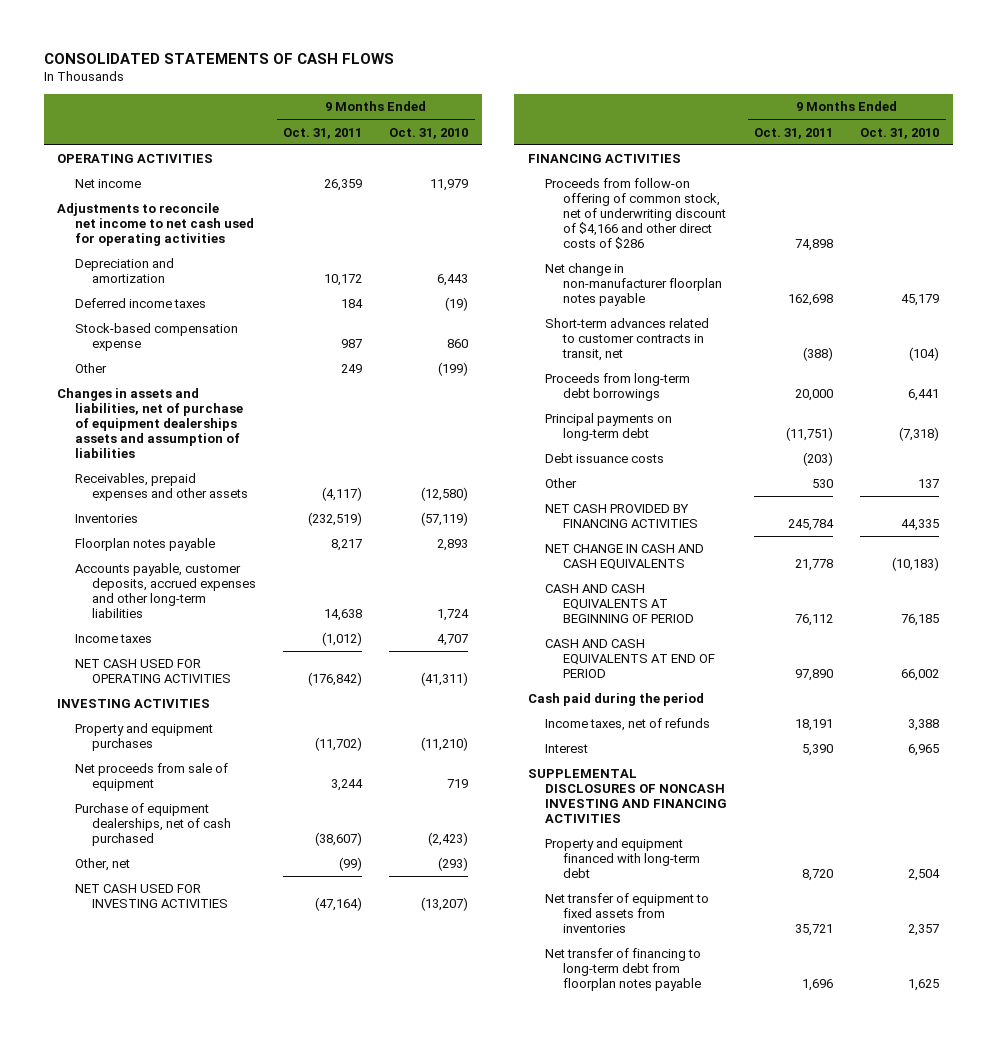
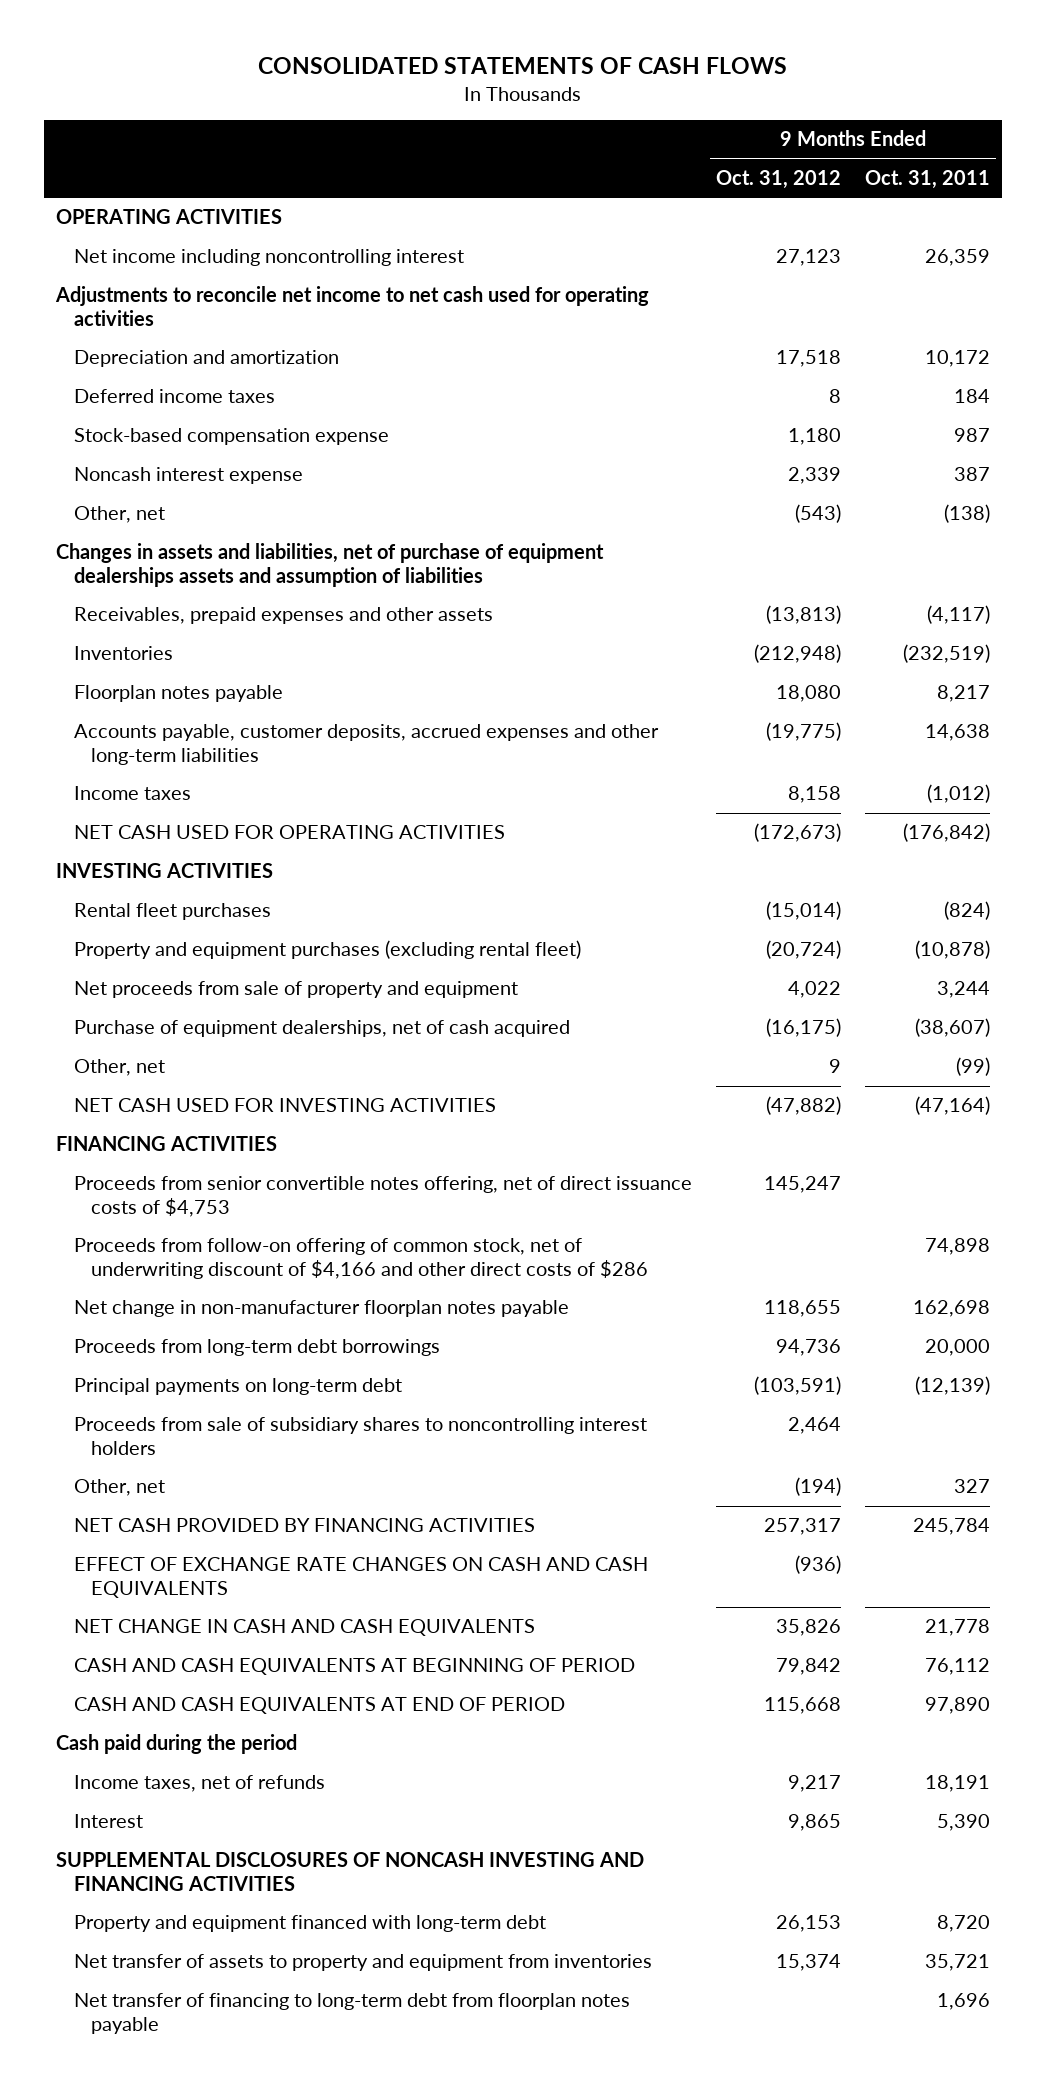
- | 9 Months Ended Oct. 31, 2011 | 9 Months Ended Oct. 31, 2010
+ | 9 Months Ended Oct. 31, 2012 | 9 Months Ended Oct. 31, 2011
- Net income | 26,359 | 11,979
+ Net income including noncontrolling interest | 27,123 | 26,359
- Other | 249 | (199)
+ Noncash interest expense | 2,339 | 387
+ Other, net | (543) | (138)
- Property and equipment purchases | (11,702) | (11,210)
- Net proceeds from sale of equipment | 3,244 | 719
- Purchase of equipment dealerships, net of cash purchased | (38,607) | (2,423)
+ Rental fleet purchases | (15,014) | (824)
+ Property and equipment purchases (excluding rental fleet) | (20,724) | (10,878)
+ Net proceeds from sale of property and equipment | 4,022 | 3,244
+ Purchase of equipment dealerships, net of cash acquired | (16,175) | (38,607)
+ Proceeds from senior convertible notes offering, net of direct issuance costs of $4,753 | 145,247 |
- Short-term advances related to customer contracts in transit, net | (388) | (104)
- Principal payments on long-term debt | (11,751) | (7,318)
- Debt issuance costs | (203) |
- Other | 530 | 137
+ Principal payments on long-term debt | (103,591) | (12,139)
+ Proceeds from sale of subsidiary shares to noncontrolling interest holders | 2,464 |
+ Other, net | (194) | 327
+ EFFECT OF EXCHANGE RATE CHANGES ON CASH AND CASH EQUIVALENTS | (936) |
- Net transfer of equipment to fixed assets from inventories | 35,721 | 2,357
+ Net transfer of assets to property and equipment from inventories | 15,374 | 35,721

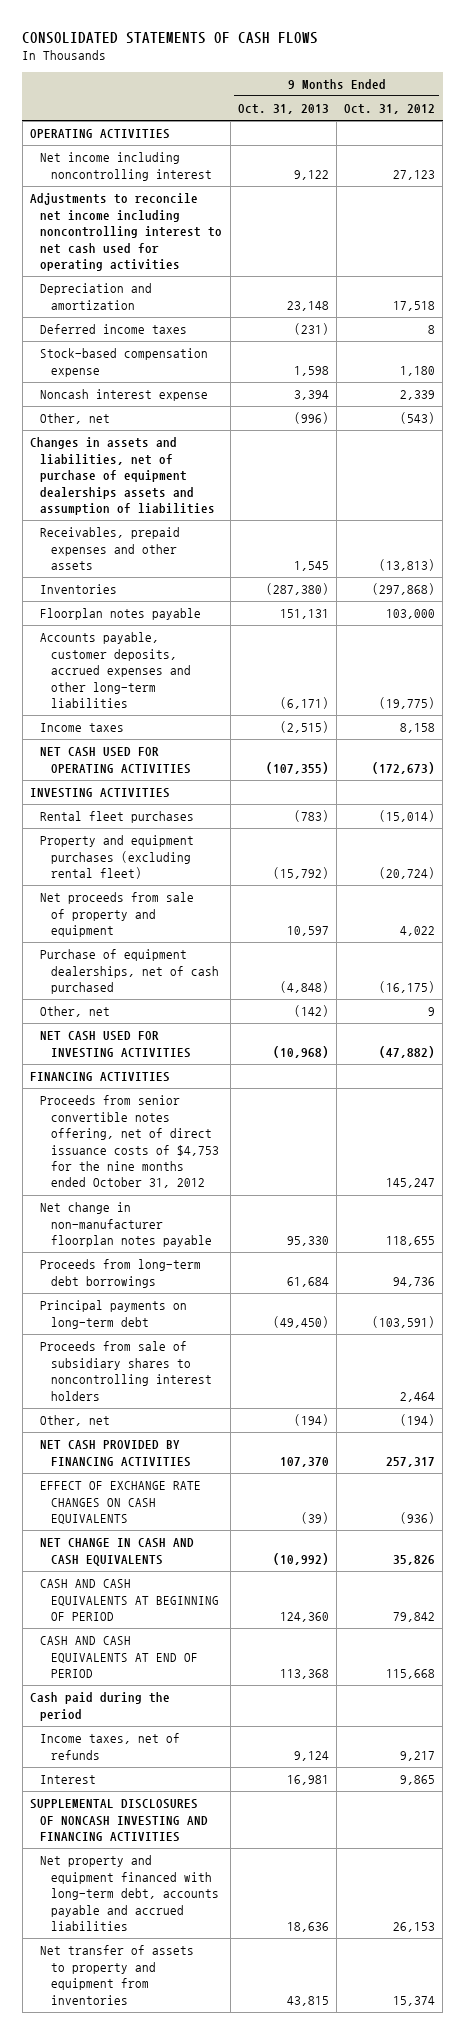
- | 9 Months Ended Oct. 31, 2012 | 9 Months Ended Oct. 31, 2011
+ | 9 Months Ended Oct. 31, 2013 | 9 Months Ended Oct. 31, 2012
- Adjustments to reconcile net income to net cash used for operating activities
+ Adjustments to reconcile net income including noncontrolling interest to net cash used for operating activities
- Inventories | (212,948) | (232,519)
- Floorplan notes payable | 18,080 | 8,217
+ Inventories | (287,380) | (297,868)
+ Floorplan notes payable | 151,131 | 103,000
- Purchase of equipment dealerships, net of cash acquired | (16,175) | (38,607)
+ Purchase of equipment dealerships, net of cash purchased | (4,848) | (16,175)
- Proceeds from senior convertible notes offering, net of direct issuance costs of $4,753 | 145,247 |
- Proceeds from follow-on offering of common stock, net of underwriting discount of $4,166 and other direct costs of $286 | | 74,898
+ Proceeds from senior convertible notes offering, net of direct issuance costs of $4,753 for the nine months ended October 31, 2012 | | 145,247
- EFFECT OF EXCHANGE RATE CHANGES ON CASH AND CASH EQUIVALENTS | (936) |
+ EFFECT OF EXCHANGE RATE CHANGES ON CASH EQUIVALENTS | (39) | (936)
- Property and equipment financed with long-term debt | 26,153 | 8,720
+ Net property and equipment financed with long-term debt, accounts payable and accrued liabilities | 18,636 | 26,153
- Net transfer of financing to long-term debt from floorplan notes payable | | 1,696

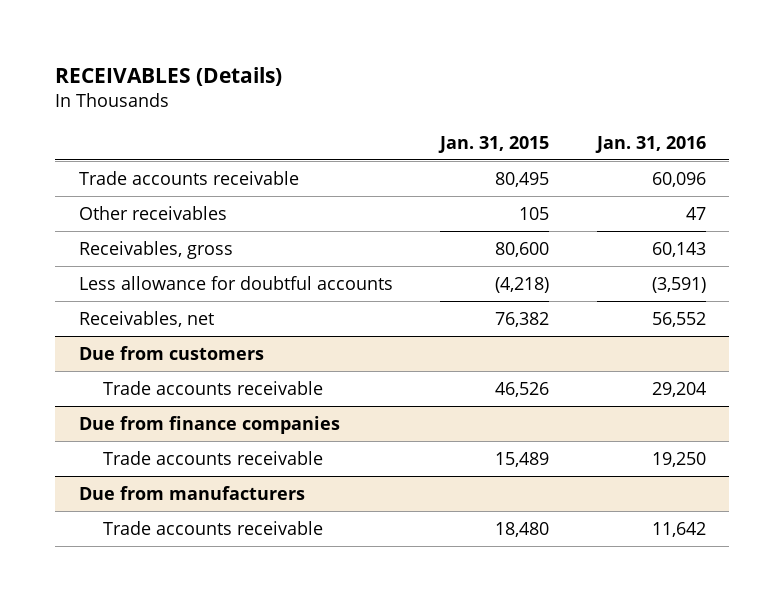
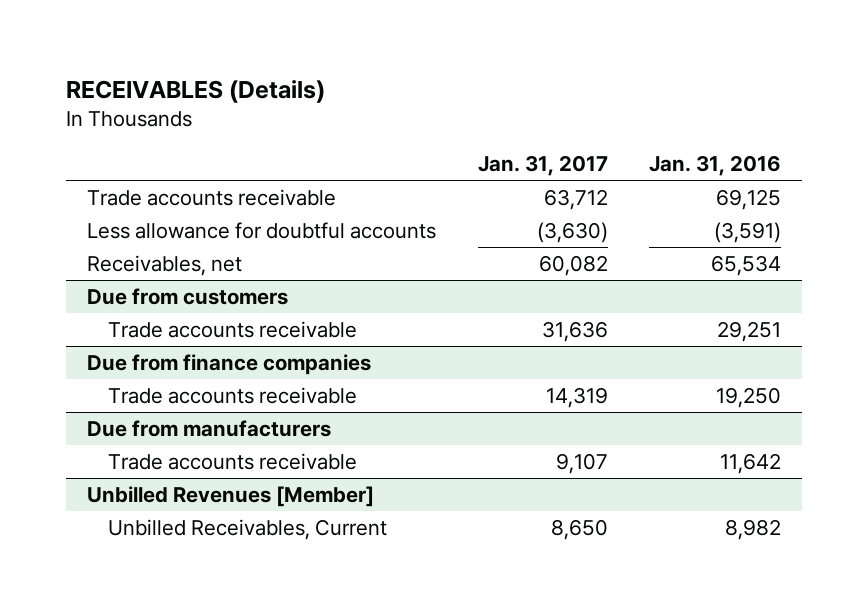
- | Jan. 31, 2015 | Jan. 31, 2016
+ | Jan. 31, 2017 | Jan. 31, 2016
- Trade accounts receivable | 80,495 | 60,096
- Other receivables | 105 | 47
- Receivables, gross | 80,600 | 60,143
+ Trade accounts receivable | 63,712 | 69,125
- Receivables, net | 76,382 | 56,552
+ Receivables, net | 60,082 | 65,534
@ Due from customers
- Trade accounts receivable | 46,526 | 29,204
+ Trade accounts receivable | 31,636 | 29,251
+ Unbilled Revenues [Member]
+ Unbilled Receivables, Current | 8,650 | 8,982

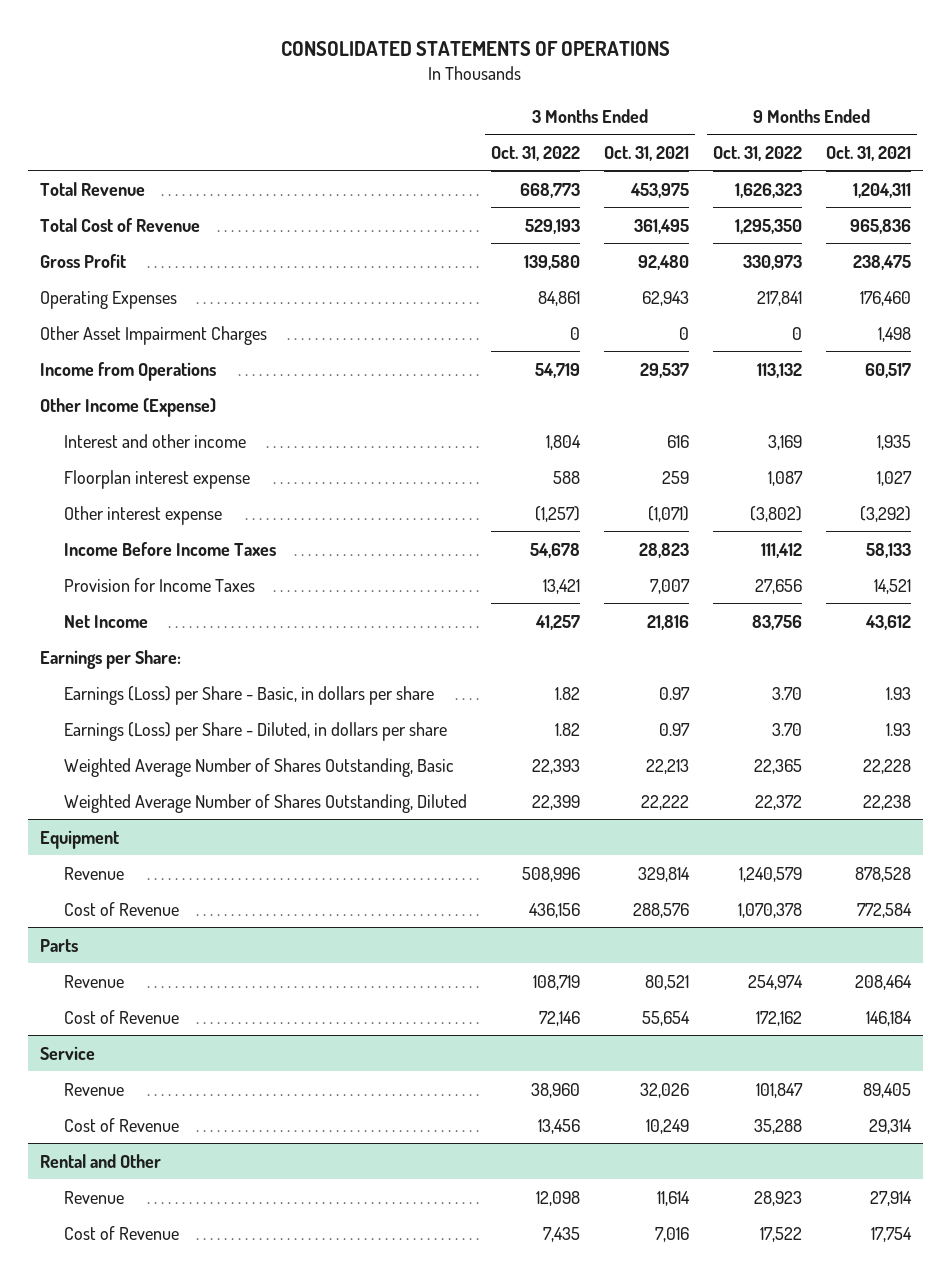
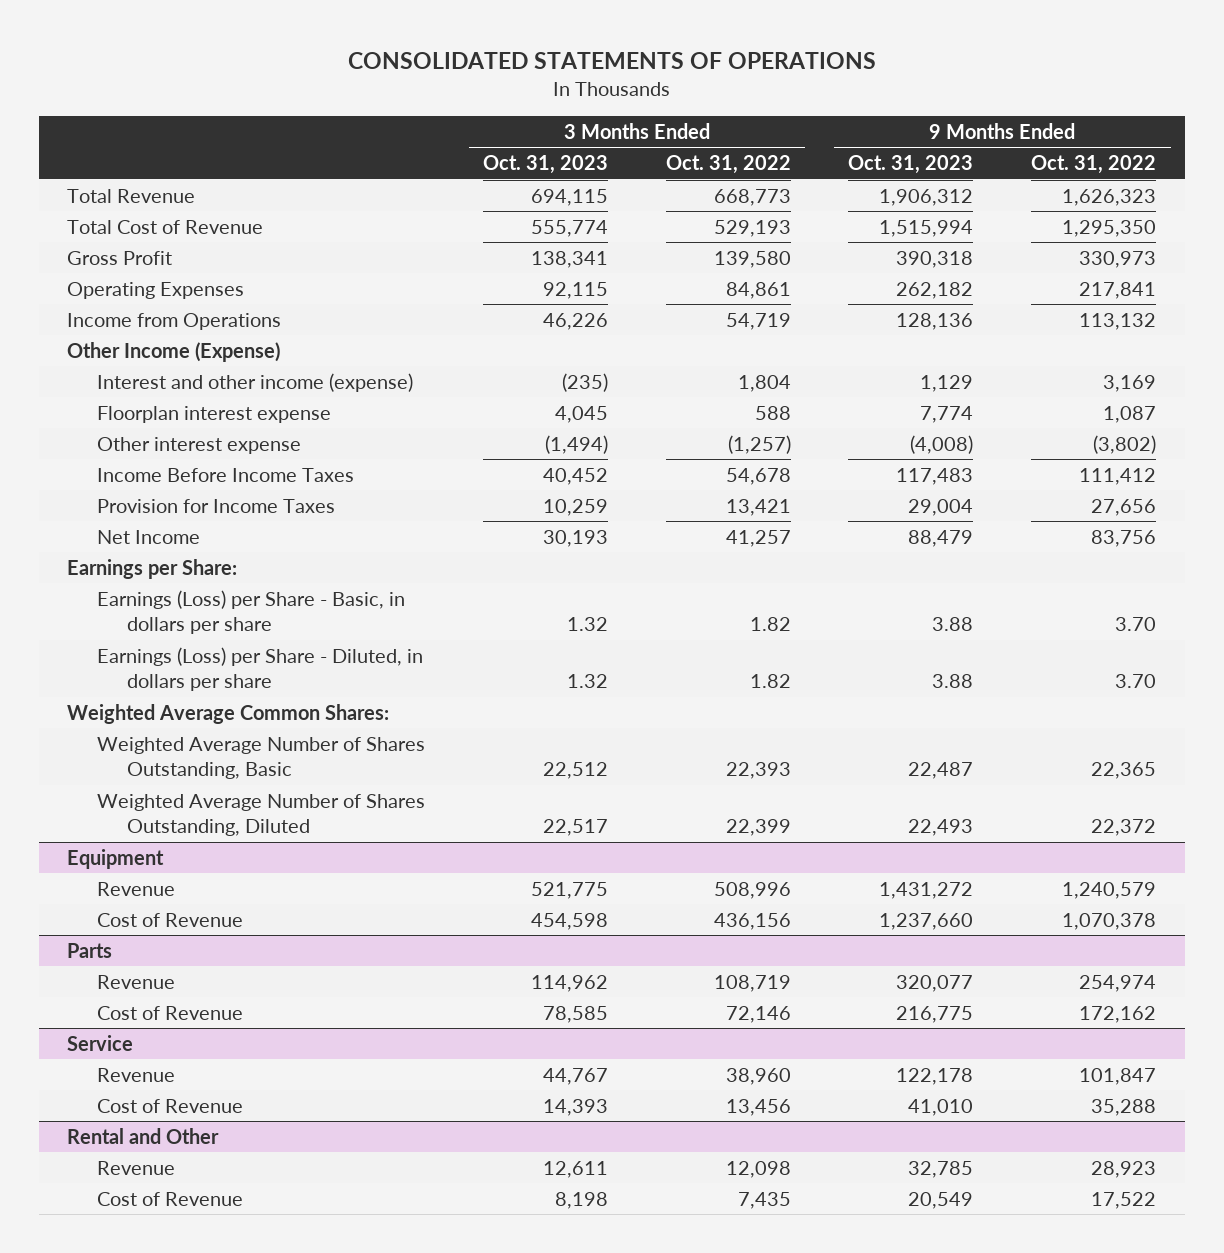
- | 3 Months Ended Oct. 31, 2022 | 3 Months Ended Oct. 31, 2021 | 9 Months Ended Oct. 31, 2022 | 9 Months Ended Oct. 31, 2021
+ | 3 Months Ended Oct. 31, 2023 | 3 Months Ended Oct. 31, 2022 | 9 Months Ended Oct. 31, 2023 | 9 Months Ended Oct. 31, 2022
- Other Asset Impairment Charges | 0 | 0 | 0 | 1,498
- Interest and other income | 1,804 | 616 | 3,169 | 1,935
+ Interest and other income (expense) | (235) | 1,804 | 1,129 | 3,169
+ Weighted Average Common Shares:

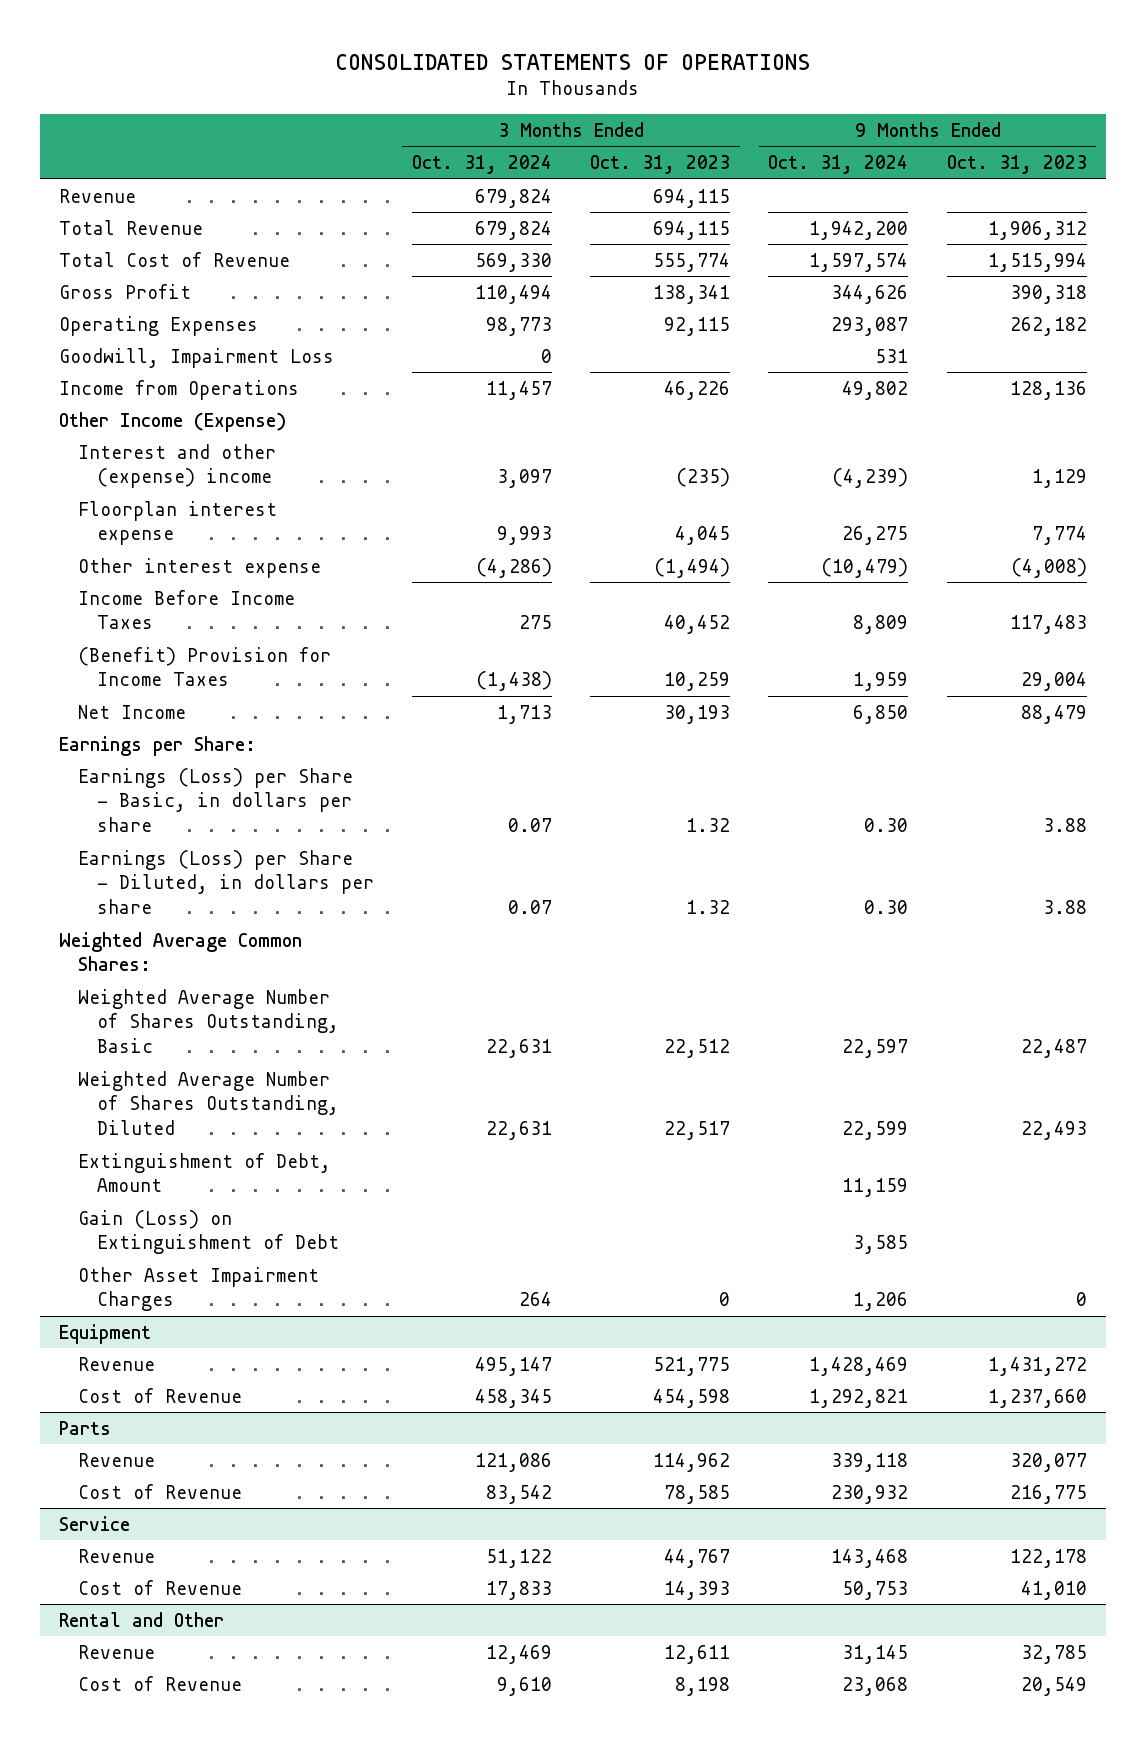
- | 3 Months Ended Oct. 31, 2023 | 3 Months Ended Oct. 31, 2022 | 9 Months Ended Oct. 31, 2023 | 9 Months Ended Oct. 31, 2022
+ | 3 Months Ended Oct. 31, 2024 | 3 Months Ended Oct. 31, 2023 | 9 Months Ended Oct. 31, 2024 | 9 Months Ended Oct. 31, 2023
+ Revenue | 679,824 | 694,115 | |
+ Goodwill, Impairment Loss | 0 | | 531 |
- Interest and other income (expense) | (235) | 1,804 | 1,129 | 3,169
+ Interest and other (expense) income | 3,097 | (235) | (4,239) | 1,129
- Provision for Income Taxes | 10,259 | 13,421 | 29,004 | 27,656
+ (Benefit) Provision for Income Taxes | (1,438) | 10,259 | 1,959 | 29,004
+ Extinguishment of Debt, Amount | | | 11,159 |
+ Gain (Loss) on Extinguishment of Debt | | | 3,585 |
+ Other Asset Impairment Charges | 264 | 0 | 1,206 | 0

